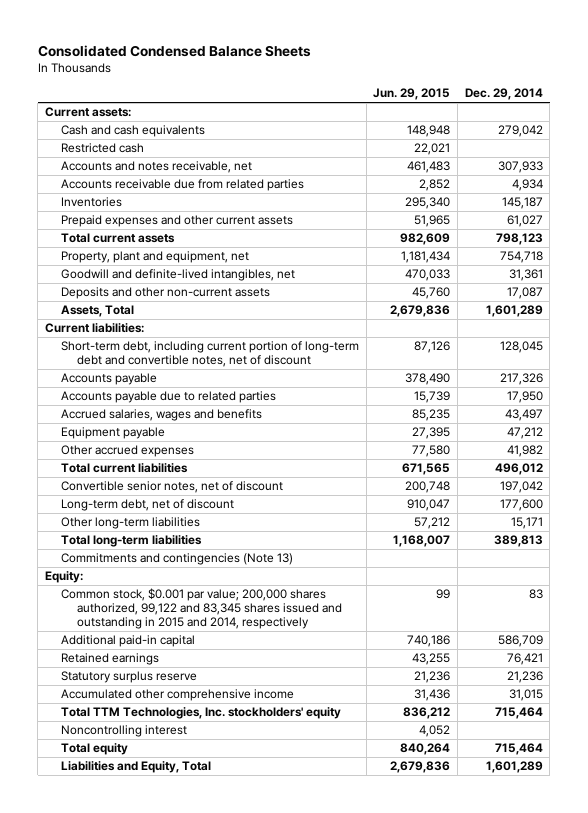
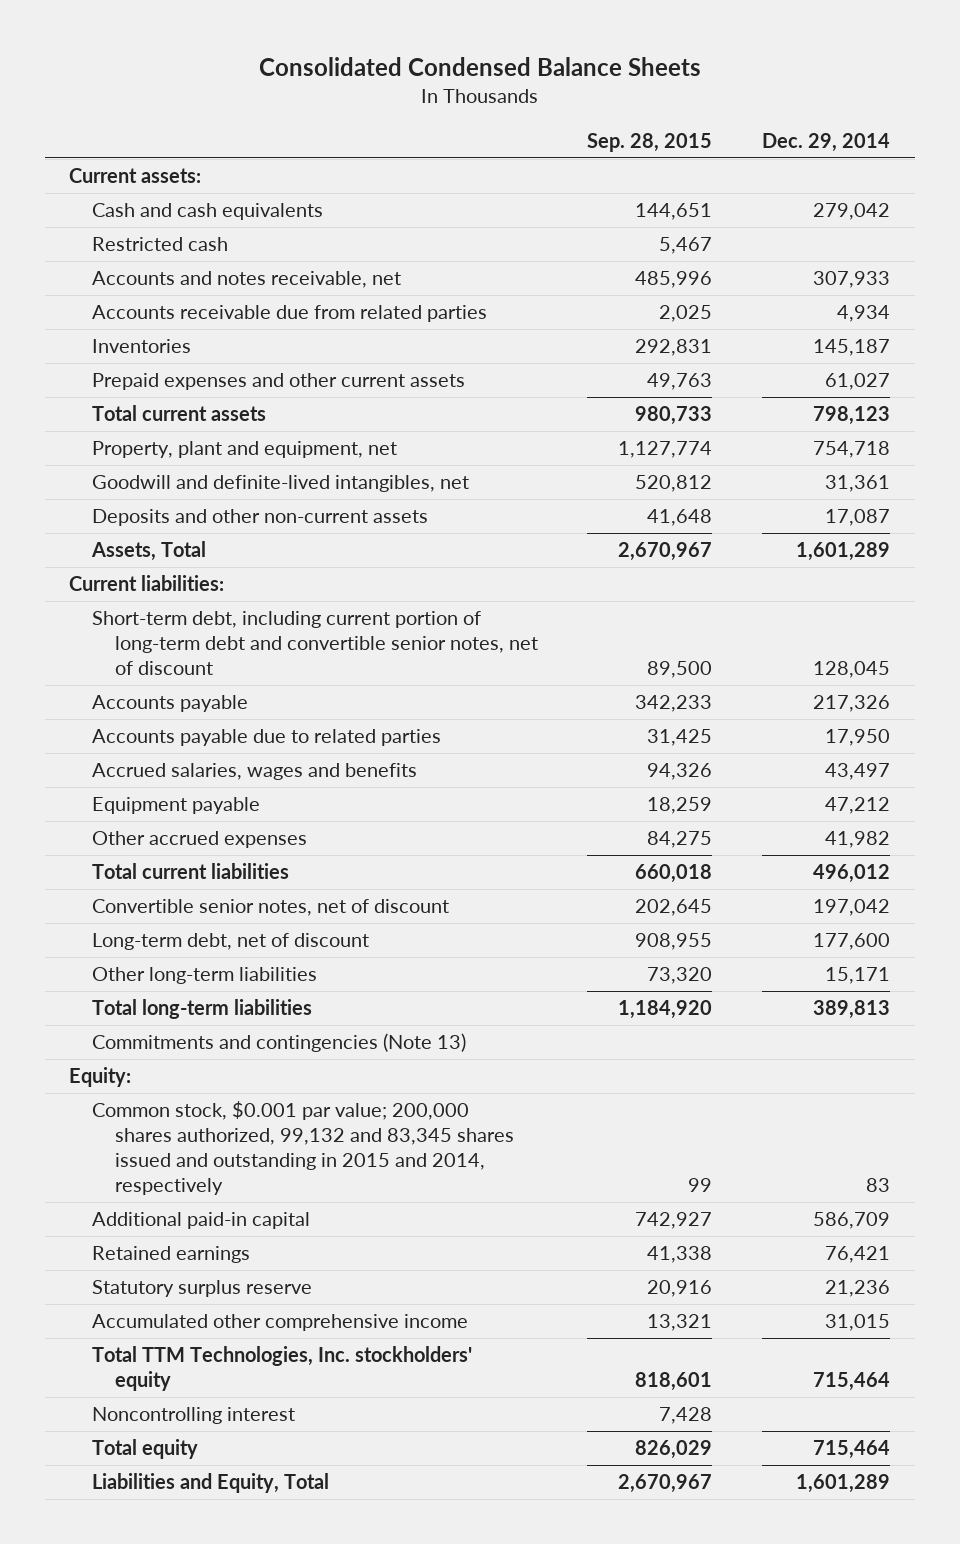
- | Jun. 29, 2015 | Dec. 29, 2014
+ | Sep. 28, 2015 | Dec. 29, 2014
- Short-term debt, including current portion of long-term debt and convertible notes, net of discount | 87,126 | 128,045
+ Short-term debt, including current portion of long-term debt and convertible senior notes, net of discount | 89,500 | 128,045
- Common stock, $0.001 par value; 200,000 shares authorized, 99,122 and 83,345 shares issued and outstanding in 2015 and 2014, respectively | 99 | 83
+ Common stock, $0.001 par value; 200,000 shares authorized, 99,132 and 83,345 shares issued and outstanding in 2015 and 2014, respectively | 99 | 83

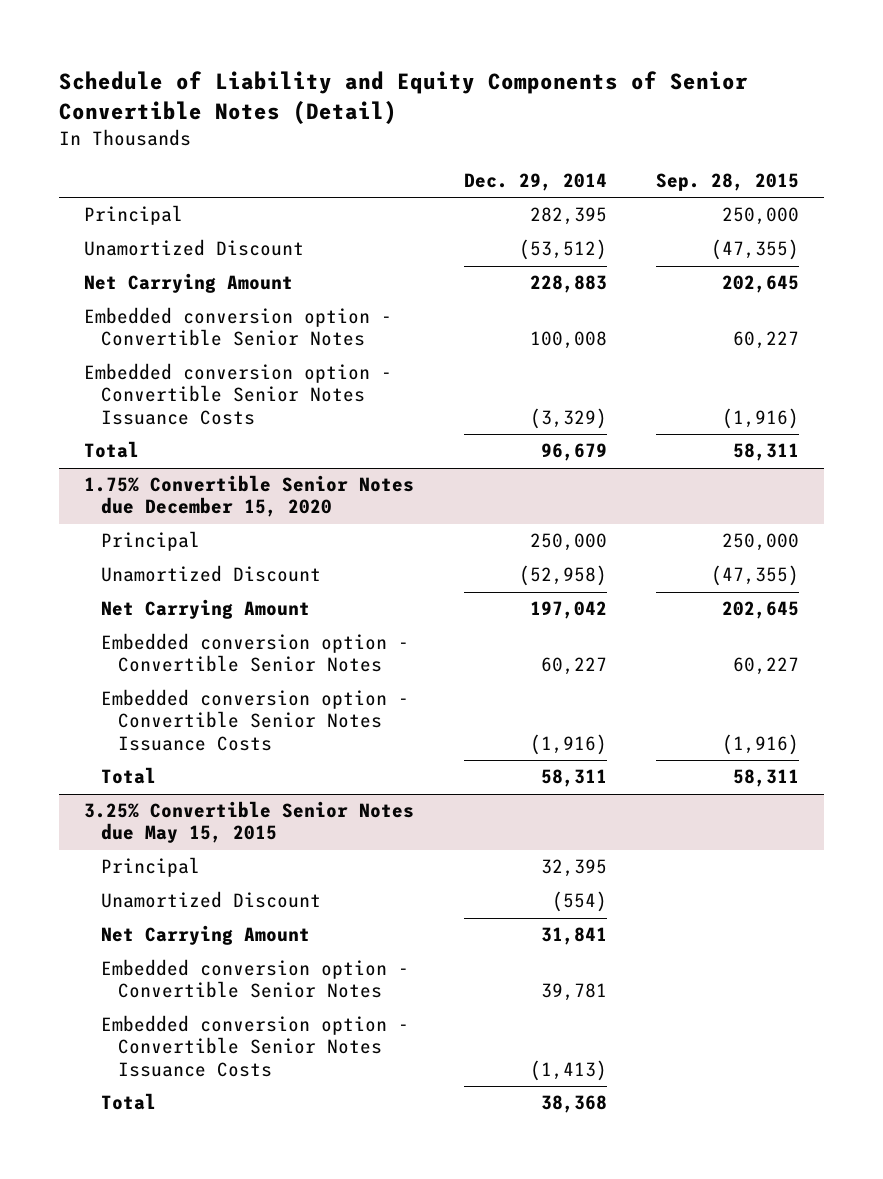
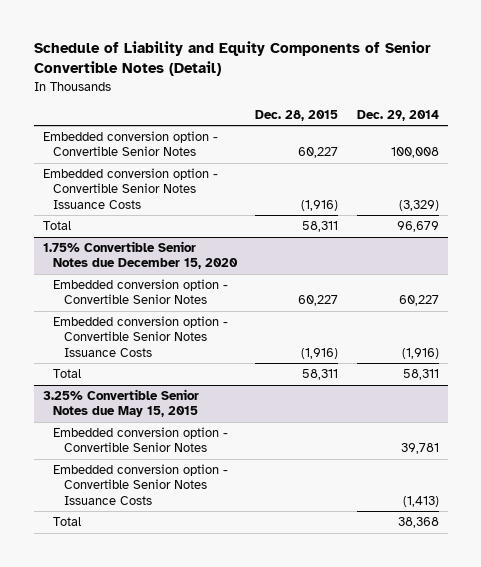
- | Dec. 29, 2014 | Sep. 28, 2015
+ | Dec. 28, 2015 | Dec. 29, 2014
- Principal | 282,395 | 250,000
- Unamortized Discount | (53,512) | (47,355)
- Net Carrying Amount | 228,883 | 202,645
@ 1.75% Convertible Senior Notes due December 15, 2020
- Principal | 250,000 | 250,000
- Unamortized Discount | (52,958) | (47,355)
- Net Carrying Amount | 197,042 | 202,645
@ 3.25% Convertible Senior Notes due May 15, 2015
- Principal | 32,395 |
- Unamortized Discount | (554) |
- Net Carrying Amount | 31,841 |

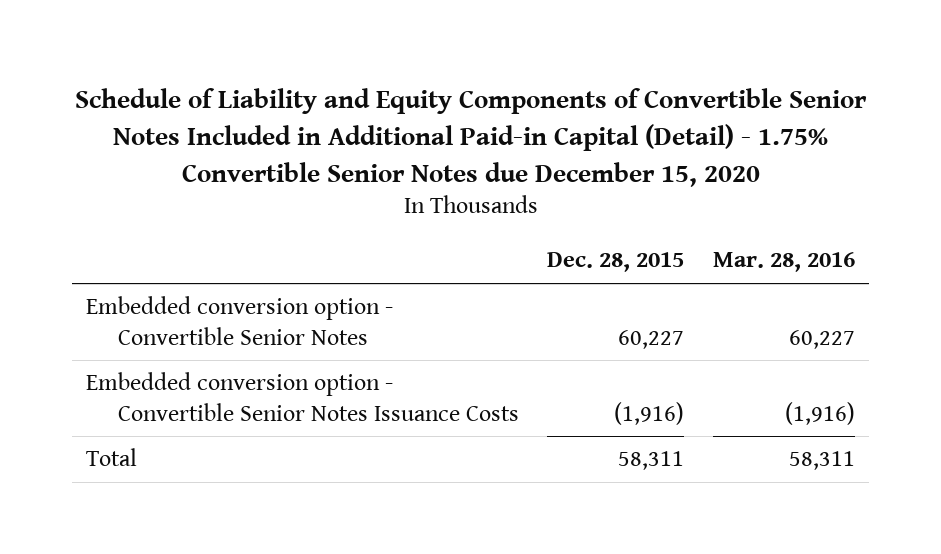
- Schedule of Liability and Equity Components of Senior Convertible Notes (Detail)
+ Schedule of Liability and Equity Components of Convertible Senior Notes Included in Additional Paid-in Capital (Detail) - 1.75% Convertible Senior Notes due December 15, 2020
- | Dec. 28, 2015 | Dec. 29, 2014
+ | Dec. 28, 2015 | Mar. 28, 2016
- 1.75% Convertible Senior Notes due December 15, 2020
- Embedded conversion option - Convertible Senior Notes | 60,227 | 60,227
- Embedded conversion option - Convertible Senior Notes Issuance Costs | (1,916) | (1,916)
- Total | 58,311 | 58,311
- 3.25% Convertible Senior Notes due May 15, 2015
- Embedded conversion option - Convertible Senior Notes | | 39,781
- Embedded conversion option - Convertible Senior Notes Issuance Costs | | (1,413)
- Total | | 38,368

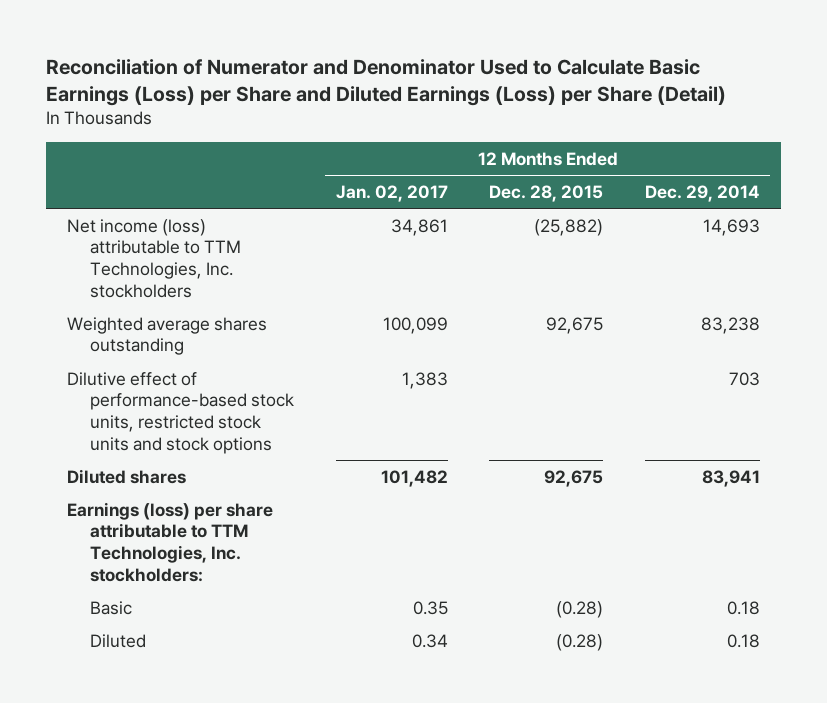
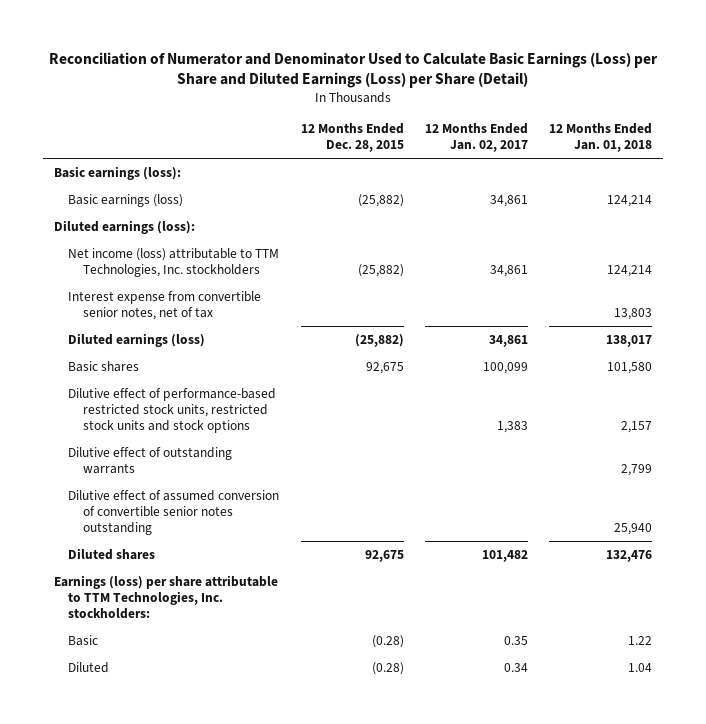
- | 12 Months Ended Jan. 02, 2017 | 12 Months Ended Dec. 28, 2015 | 12 Months Ended Dec. 29, 2014
+ | 12 Months Ended Dec. 28, 2015 | 12 Months Ended Jan. 02, 2017 | 12 Months Ended Jan. 01, 2018
+ Basic earnings (loss):
+ Basic earnings (loss) | (25,882) | 34,861 | 124,214
+ Diluted earnings (loss):
- Weighted average shares outstanding | 100,099 | 92,675 | 83,238
- Dilutive effect of performance-based stock units, restricted stock units and stock options | 1,383 | | 703
+ Interest expense from convertible senior notes, net of tax | | | 13,803
+ Diluted earnings (loss) | (25,882) | 34,861 | 138,017
+ Basic shares | 92,675 | 100,099 | 101,580
+ Dilutive effect of performance-based restricted stock units, restricted stock units and stock options | | 1,383 | 2,157
+ Dilutive effect of outstanding warrants | | | 2,799
+ Dilutive effect of assumed conversion of convertible senior notes outstanding | | | 25,940

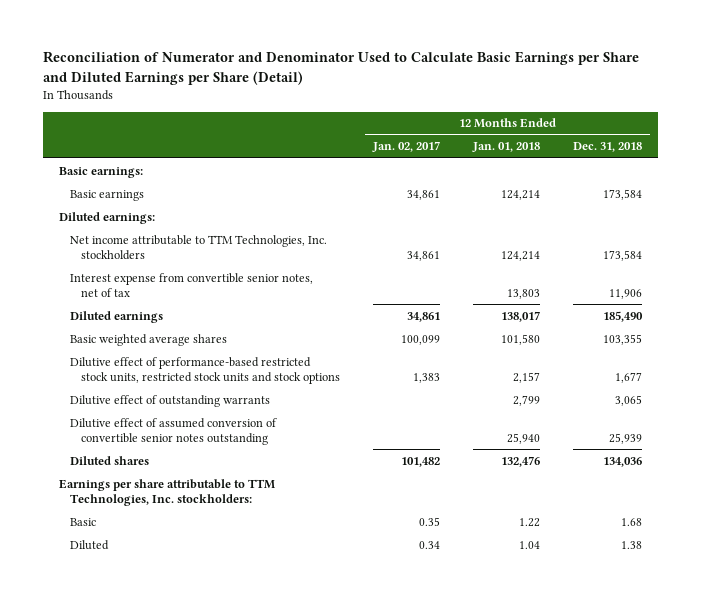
- Reconciliation of Numerator and Denominator Used to Calculate Basic Earnings (Loss) per Share and Diluted Earnings (Loss) per Share (Detail)
+ Reconciliation of Numerator and Denominator Used to Calculate Basic Earnings per Share and Diluted Earnings per Share (Detail)
- | 12 Months Ended Dec. 28, 2015 | 12 Months Ended Jan. 02, 2017 | 12 Months Ended Jan. 01, 2018
+ | 12 Months Ended Jan. 02, 2017 | 12 Months Ended Jan. 01, 2018 | 12 Months Ended Dec. 31, 2018
- Basic earnings (loss):
- Basic earnings (loss) | (25,882) | 34,861 | 124,214
- Diluted earnings (loss):
- Net income (loss) attributable to TTM Technologies, Inc. stockholders | (25,882) | 34,861 | 124,214
+ Basic earnings:
+ Basic earnings | 34,861 | 124,214 | 173,584
+ Diluted earnings:
+ Net income attributable to TTM Technologies, Inc. stockholders | 34,861 | 124,214 | 173,584
- Diluted earnings (loss) | (25,882) | 34,861 | 138,017
- Basic shares | 92,675 | 100,099 | 101,580
+ Diluted earnings | 34,861 | 138,017 | 185,490
+ Basic weighted average shares | 100,099 | 101,580 | 103,355
- Earnings (loss) per share attributable to TTM Technologies, Inc. stockholders:
+ Earnings per share attributable to TTM Technologies, Inc. stockholders:

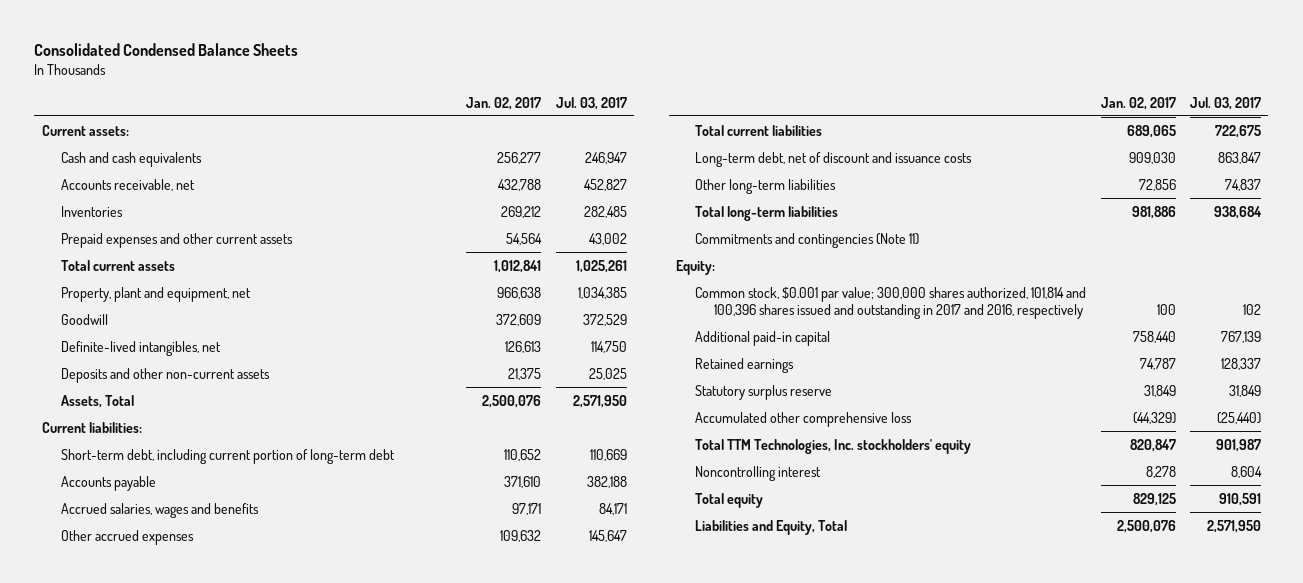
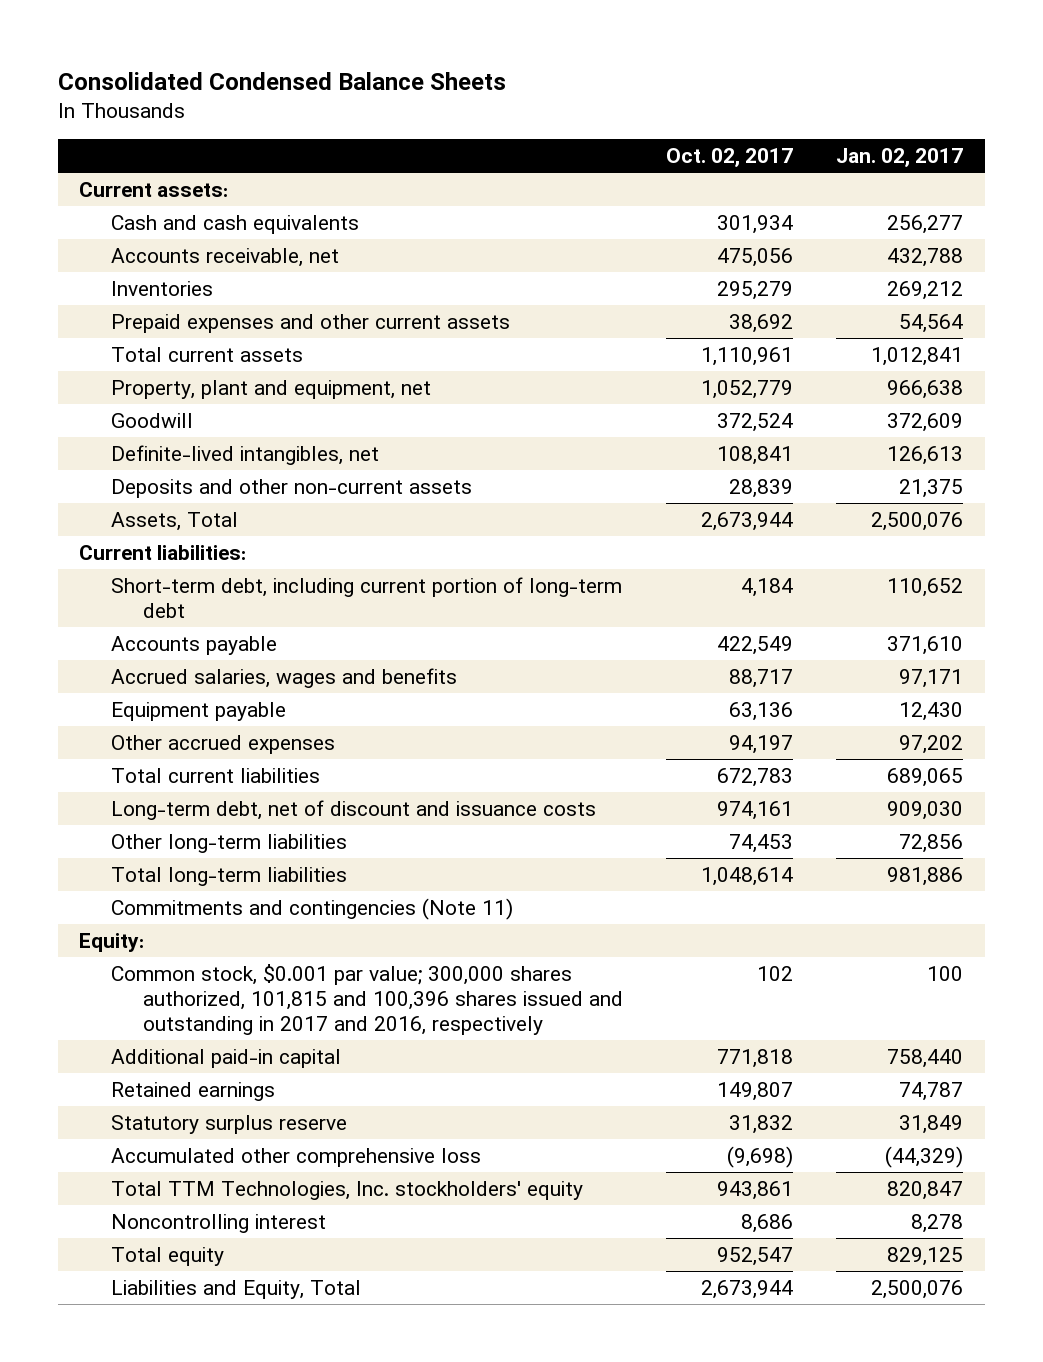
- | Jan. 02, 2017 | Jul. 03, 2017
+ | Oct. 02, 2017 | Jan. 02, 2017
- Other accrued expenses | 109,632 | 145,647
+ Equipment payable | 63,136 | 12,430
+ Other accrued expenses | 94,197 | 97,202
- Common stock, $0.001 par value; 300,000 shares authorized, 101,814 and 100,396 shares issued and outstanding in 2017 and 2016, respectively | 100 | 102
+ Common stock, $0.001 par value; 300,000 shares authorized, 101,815 and 100,396 shares issued and outstanding in 2017 and 2016, respectively | 102 | 100

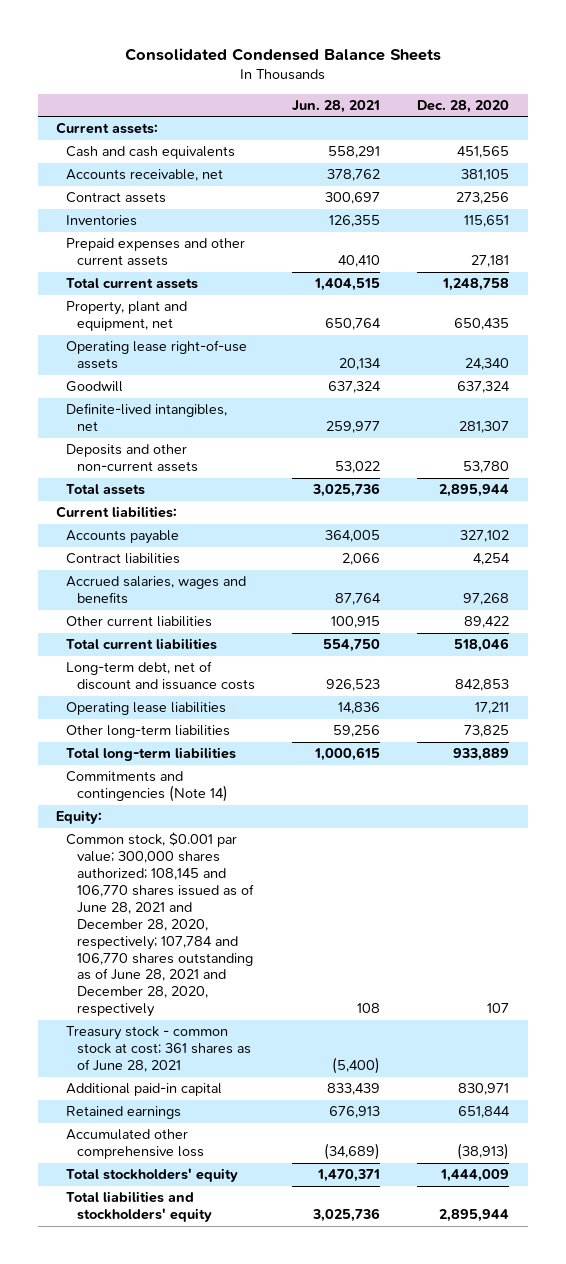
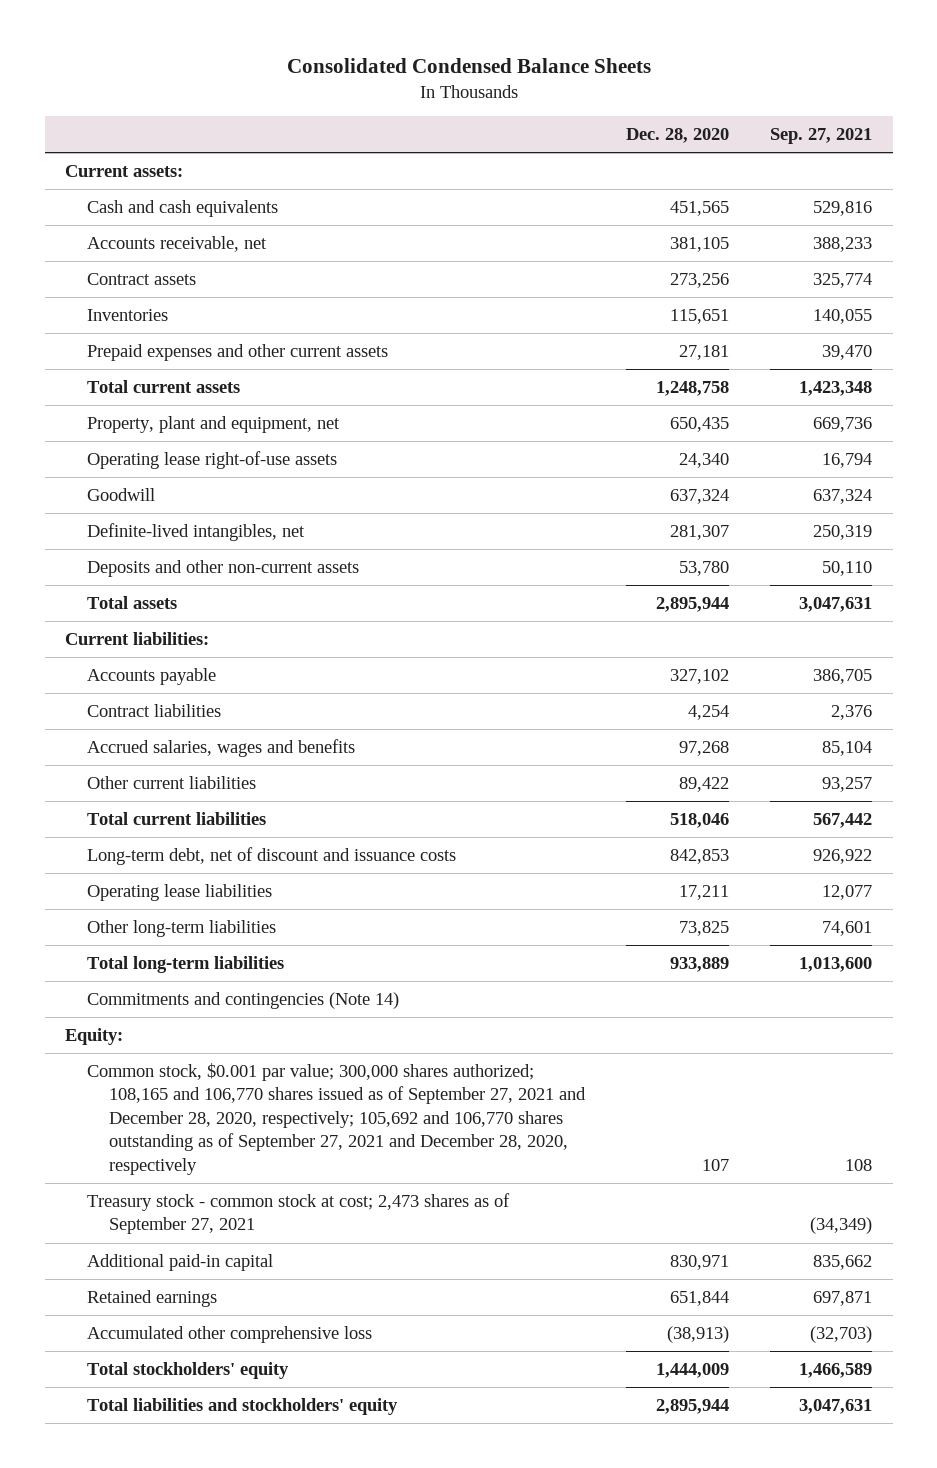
- | Jun. 28, 2021 | Dec. 28, 2020
+ | Dec. 28, 2020 | Sep. 27, 2021
- Common stock, $0.001 par value; 300,000 shares authorized; 108,145 and 106,770 shares issued as of June 28, 2021 and December 28, 2020, respectively; 107,784 and 106,770 shares outstanding as of June 28, 2021 and December 28, 2020, respectively | 108 | 107
- Treasury stock - common stock at cost; 361 shares as of June 28, 2021 | (5,400) |
+ Common stock, $0.001 par value; 300,000 shares authorized; 108,165 and 106,770 shares issued as of September 27, 2021 and December 28, 2020, respectively; 105,692 and 106,770 shares outstanding as of September 27, 2021 and December 28, 2020, respectively | 107 | 108
+ Treasury stock - common stock at cost; 2,473 shares as of September 27, 2021 | | (34,349)

